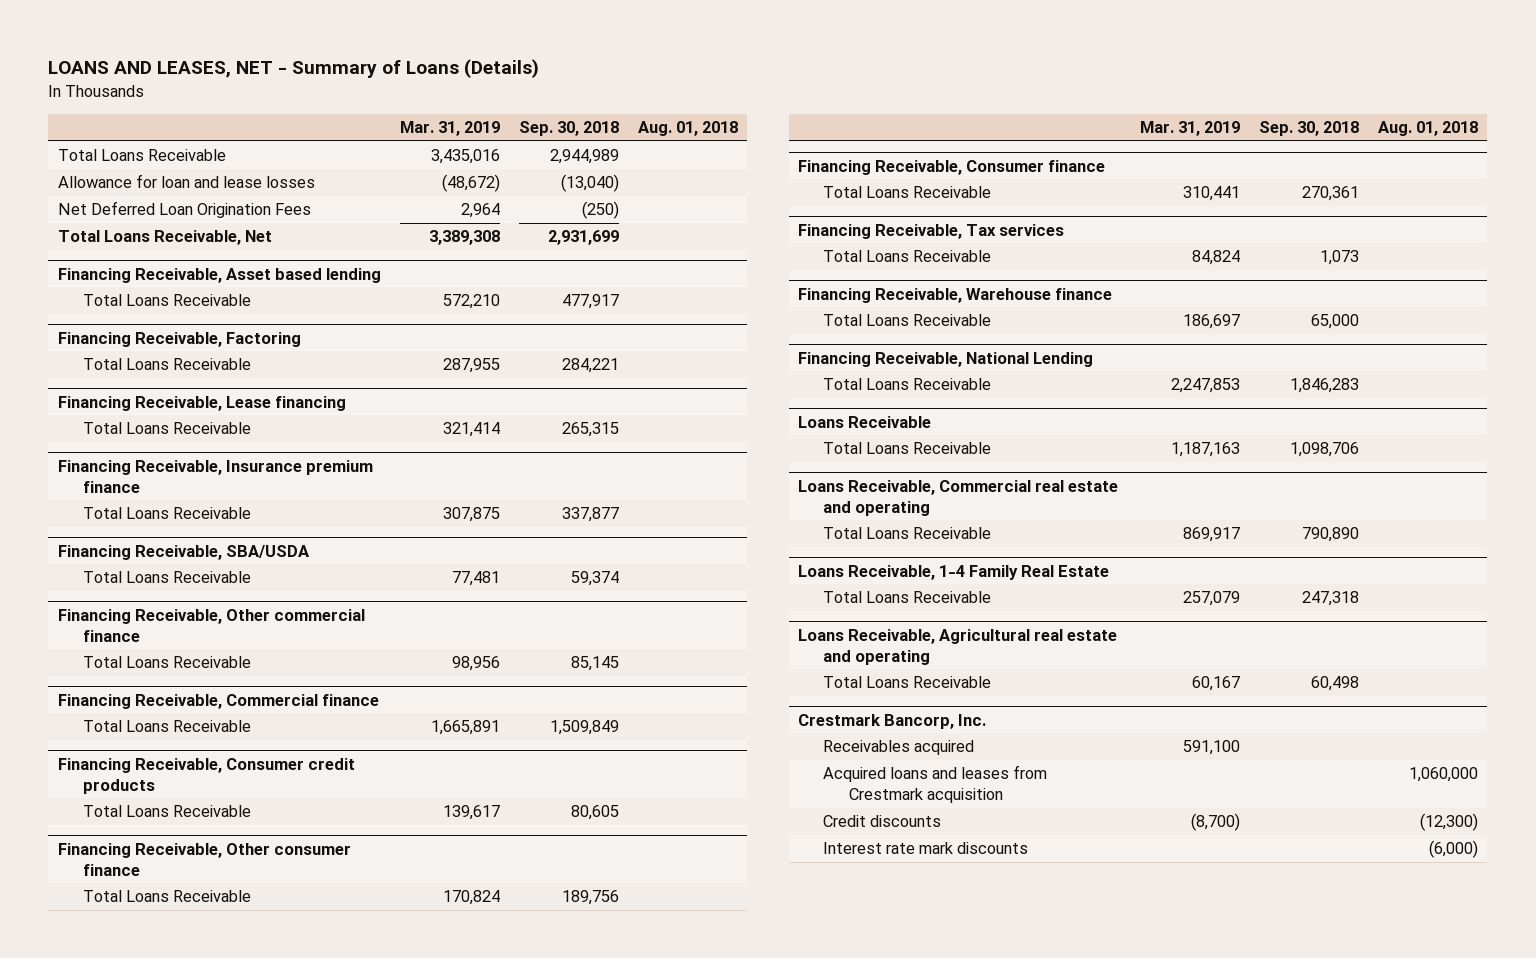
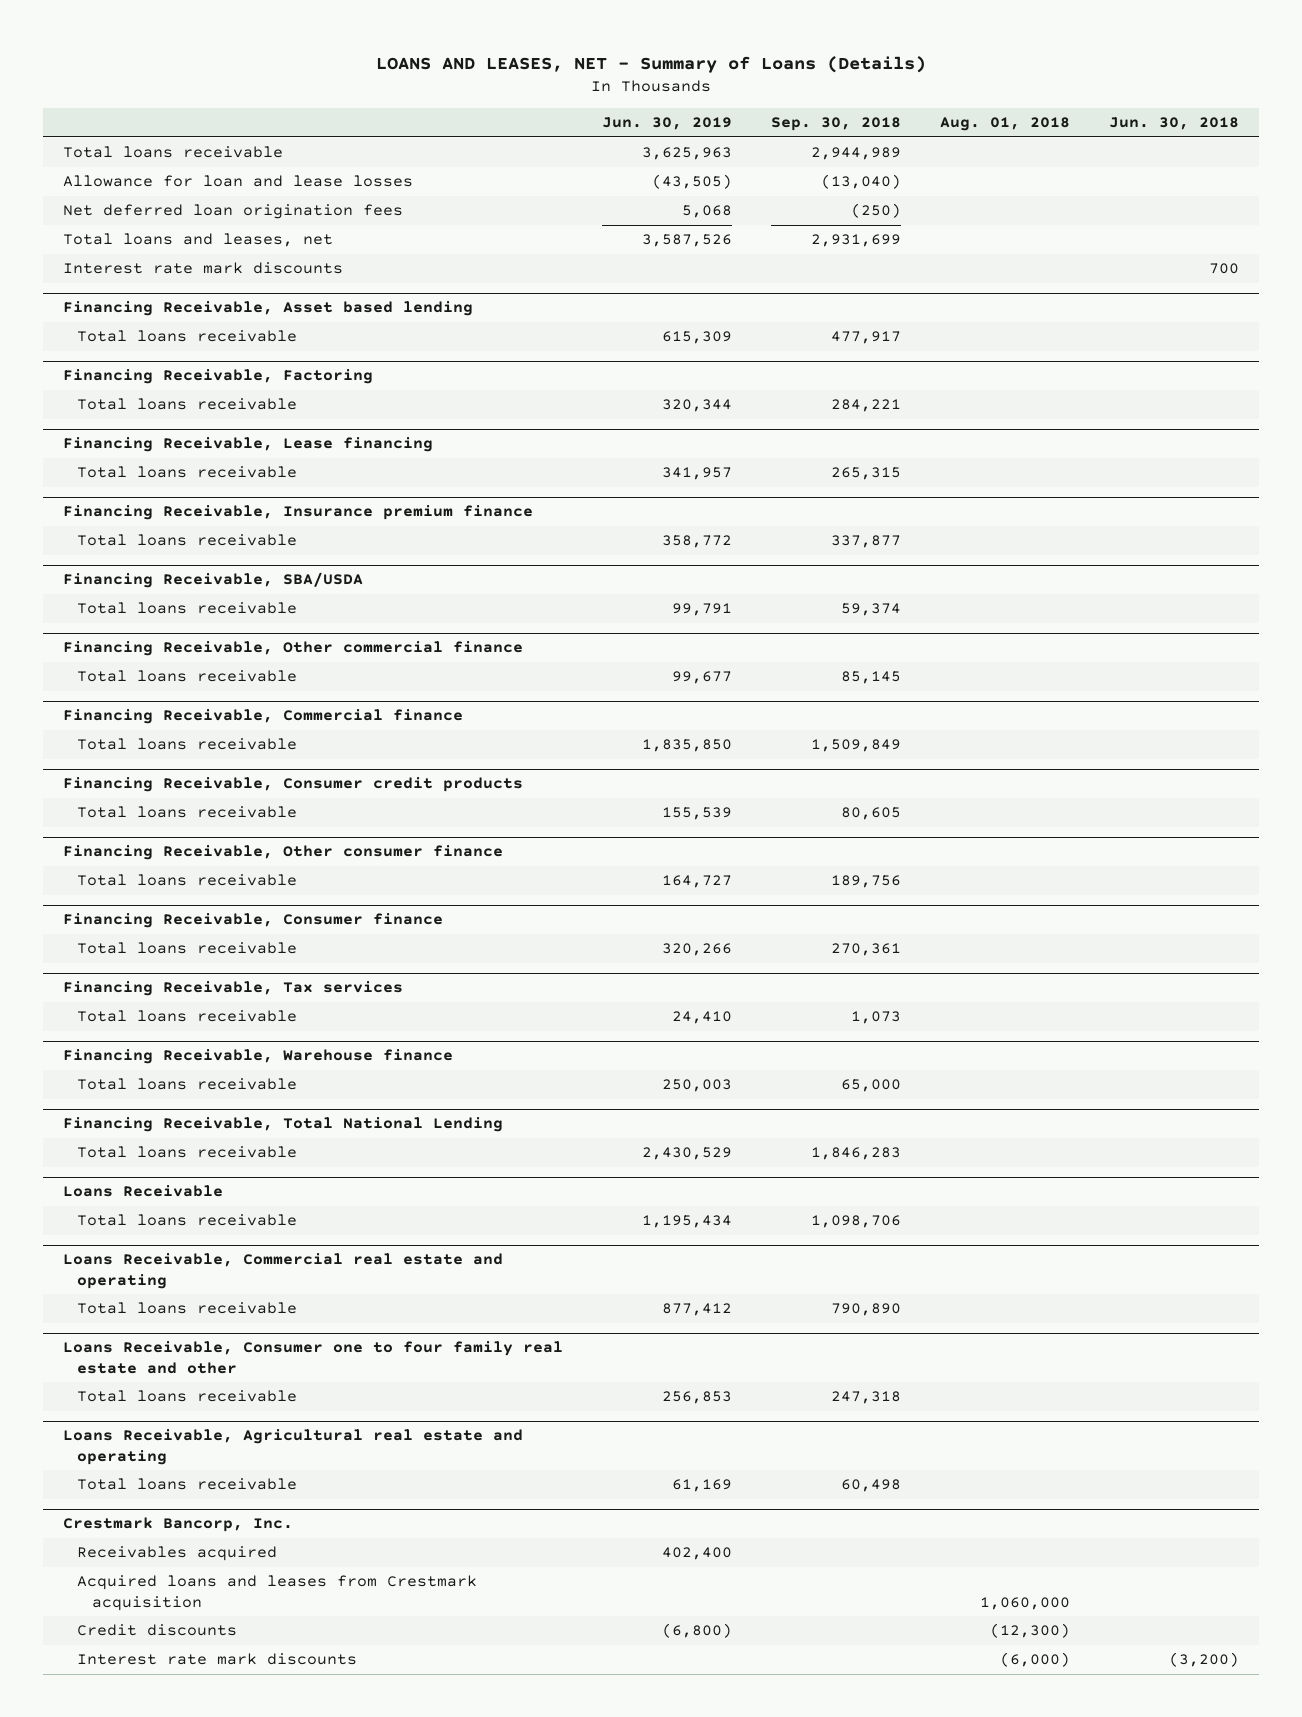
- | Mar. 31, 2019 | Sep. 30, 2018 | Aug. 01, 2018
+ | Jun. 30, 2019 | Sep. 30, 2018 | Aug. 01, 2018 | Jun. 30, 2018
- Total Loans Receivable | 3,435,016 | 2,944,989 |
+ Total loans receivable | 3,625,963 | 2,944,989 | |
- Net Deferred Loan Origination Fees | 2,964 | (250) |
- Total Loans Receivable, Net | 3,389,308 | 2,931,699 |
+ Net deferred loan origination fees | 5,068 | (250) | |
+ Total loans and leases, net | 3,587,526 | 2,931,699 | |
+ Interest rate mark discounts | | | | 700
@ Financing Receivable, Asset based lending
- Total Loans Receivable | 572,210 | 477,917 |
+ Total loans receivable | 615,309 | 477,917 | |
@ Financing Receivable, Factoring
- Total Loans Receivable | 287,955 | 284,221 |
+ Total loans receivable | 320,344 | 284,221 | |
@ Financing Receivable, Lease financing
- Total Loans Receivable | 321,414 | 265,315 |
+ Total loans receivable | 341,957 | 265,315 | |
@ Financing Receivable, Insurance premium finance
- Total Loans Receivable | 307,875 | 337,877 |
+ Total loans receivable | 358,772 | 337,877 | |
@ Financing Receivable, SBA/USDA
- Total Loans Receivable | 77,481 | 59,374 |
+ Total loans receivable | 99,791 | 59,374 | |
@ Financing Receivable, Other commercial finance
- Total Loans Receivable | 98,956 | 85,145 |
+ Total loans receivable | 99,677 | 85,145 | |
@ Financing Receivable, Commercial finance
- Total Loans Receivable | 1,665,891 | 1,509,849 |
+ Total loans receivable | 1,835,850 | 1,509,849 | |
@ Financing Receivable, Consumer credit products
- Total Loans Receivable | 139,617 | 80,605 |
+ Total loans receivable | 155,539 | 80,605 | |
@ Financing Receivable, Other consumer finance
- Total Loans Receivable | 170,824 | 189,756 |
+ Total loans receivable | 164,727 | 189,756 | |
@ Financing Receivable, Consumer finance
- Total Loans Receivable | 310,441 | 270,361 |
+ Total loans receivable | 320,266 | 270,361 | |
@ Financing Receivable, Tax services
- Total Loans Receivable | 84,824 | 1,073 |
+ Total loans receivable | 24,410 | 1,073 | |
@ Financing Receivable, Warehouse finance
- Total Loans Receivable | 186,697 | 65,000 |
- Financing Receivable, National Lending
- Total Loans Receivable | 2,247,853 | 1,846,283 |
@ Financing Receivable, Warehouse finance
+ Total loans receivable | 250,003 | 65,000 | |
+ Financing Receivable, Total National Lending
+ Total loans receivable | 2,430,529 | 1,846,283 | |
@ Loans Receivable
- Total Loans Receivable | 1,187,163 | 1,098,706 |
+ Total loans receivable | 1,195,434 | 1,098,706 | |
@ Loans Receivable, Commercial real estate and operating
- Total Loans Receivable | 869,917 | 790,890 |
- Loans Receivable, 1-4 Family Real Estate
- Total Loans Receivable | 257,079 | 247,318 |
@ Loans Receivable, Commercial real estate and operating
+ Total loans receivable | 877,412 | 790,890 | |
+ Loans Receivable, Consumer one to four family real estate and other
+ Total loans receivable | 256,853 | 247,318 | |
@ Loans Receivable, Agricultural real estate and operating
- Total Loans Receivable | 60,167 | 60,498 |
+ Total loans receivable | 61,169 | 60,498 | |

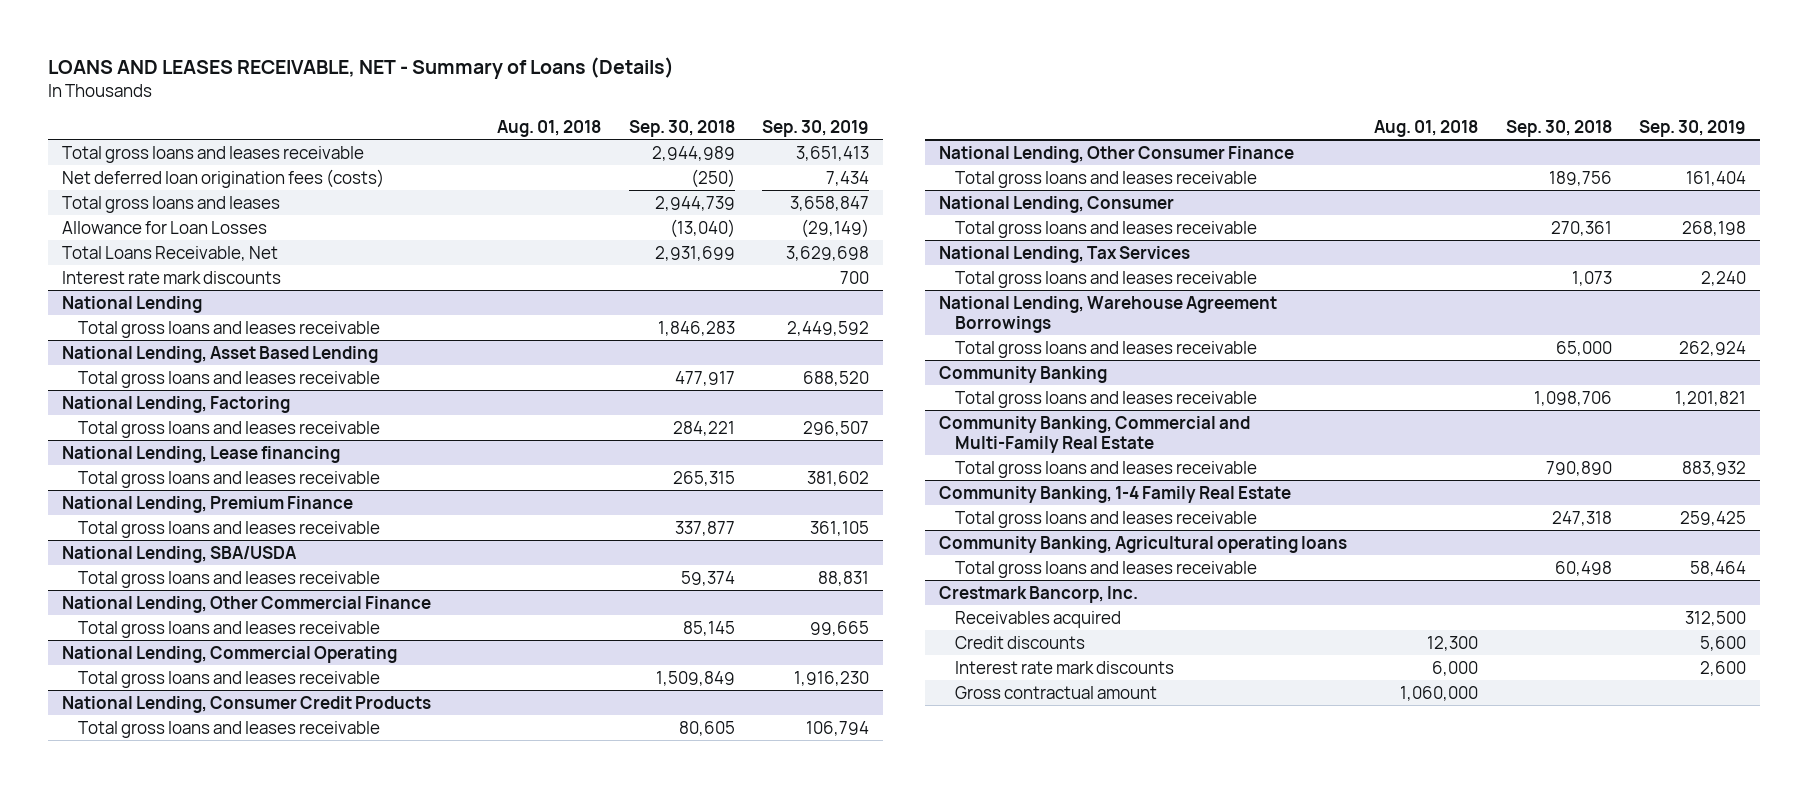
- LOANS AND LEASES, NET - Summary of Loans (Details)
+ LOANS AND LEASES RECEIVABLE, NET - Summary of Loans (Details)
- | Jun. 30, 2019 | Sep. 30, 2018 | Aug. 01, 2018 | Jun. 30, 2018
+ | Aug. 01, 2018 | Sep. 30, 2018 | Sep. 30, 2019
- Total loans receivable | 3,625,963 | 2,944,989 | |
- Allowance for loan and lease losses | (43,505) | (13,040) | |
- Net deferred loan origination fees | 5,068 | (250) | |
- Total loans and leases, net | 3,587,526 | 2,931,699 | |
+ Total gross loans and leases receivable | | 2,944,989 | 3,651,413
+ Net deferred loan origination fees (costs) | | (250) | 7,434
+ Total gross loans and leases | | 2,944,739 | 3,658,847
+ Allowance for Loan Losses | | (13,040) | (29,149)
+ Total Loans Receivable, Net | | 2,931,699 | 3,629,698
- Financing Receivable, Asset based lending
- Total loans receivable | 615,309 | 477,917 | |
- Financing Receivable, Factoring
- Total loans receivable | 320,344 | 284,221 | |
- Financing Receivable, Lease financing
- Total loans receivable | 341,957 | 265,315 | |
- Financing Receivable, Insurance premium finance
- Total loans receivable | 358,772 | 337,877 | |
- Financing Receivable, SBA/USDA
- Total loans receivable | 99,791 | 59,374 | |
- Financing Receivable, Other commercial finance
- Total loans receivable | 99,677 | 85,145 | |
- Financing Receivable, Commercial finance
- Total loans receivable | 1,835,850 | 1,509,849 | |
- Financing Receivable, Consumer credit products
- Total loans receivable | 155,539 | 80,605 | |
- Financing Receivable, Other consumer finance
- Total loans receivable | 164,727 | 189,756 | |
- Financing Receivable, Consumer finance
- Total loans receivable | 320,266 | 270,361 | |
- Financing Receivable, Tax services
- Total loans receivable | 24,410 | 1,073 | |
- Financing Receivable, Warehouse finance
- Total loans receivable | 250,003 | 65,000 | |
- Financing Receivable, Total National Lending
- Total loans receivable | 2,430,529 | 1,846,283 | |
- Loans Receivable
- Total loans receivable | 1,195,434 | 1,098,706 | |
- Loans Receivable, Commercial real estate and operating
- Total loans receivable | 877,412 | 790,890 | |
- Loans Receivable, Consumer one to four family real estate and other
- Total loans receivable | 256,853 | 247,318 | |
- Loans Receivable, Agricultural real estate and operating
- Total loans receivable | 61,169 | 60,498 | |
+ National Lending
+ Total gross loans and leases receivable | | 1,846,283 | 2,449,592
+ National Lending, Asset Based Lending
+ Total gross loans and leases receivable | | 477,917 | 688,520
+ National Lending, Factoring
+ Total gross loans and leases receivable | | 284,221 | 296,507
+ National Lending, Lease financing
+ Total gross loans and leases receivable | | 265,315 | 381,602
+ National Lending, Premium Finance
+ Total gross loans and leases receivable | | 337,877 | 361,105
+ National Lending, SBA/USDA
+ Total gross loans and leases receivable | | 59,374 | 88,831
+ National Lending, Other Commercial Finance
+ Total gross loans and leases receivable | | 85,145 | 99,665
+ National Lending, Commercial Operating
+ Total gross loans and leases receivable | | 1,509,849 | 1,916,230
+ National Lending, Consumer Credit Products
+ Total gross loans and leases receivable | | 80,605 | 106,794
+ National Lending, Other Consumer Finance
+ Total gross loans and leases receivable | | 189,756 | 161,404
+ National Lending, Consumer
+ Total gross loans and leases receivable | | 270,361 | 268,198
+ National Lending, Tax Services
+ Total gross loans and leases receivable | | 1,073 | 2,240
+ National Lending, Warehouse Agreement Borrowings
+ Total gross loans and leases receivable | | 65,000 | 262,924
+ Community Banking
+ Total gross loans and leases receivable | | 1,098,706 | 1,201,821
+ Community Banking, Commercial and Multi-Family Real Estate
+ Total gross loans and leases receivable | | 790,890 | 883,932
+ Community Banking, 1-4 Family Real Estate
+ Total gross loans and leases receivable | | 247,318 | 259,425
+ Community Banking, Agricultural operating loans
+ Total gross loans and leases receivable | | 60,498 | 58,464
@ Crestmark Bancorp, Inc.
- Acquired loans and leases from Crestmark acquisition | | | 1,060,000 |
- Credit discounts | (6,800) | | (12,300) |
- Interest rate mark discounts | | | (6,000) | (3,200)
+ Credit discounts | 12,300 | | 5,600
+ Interest rate mark discounts | 6,000 | | 2,600
+ Gross contractual amount | 1,060,000 | |

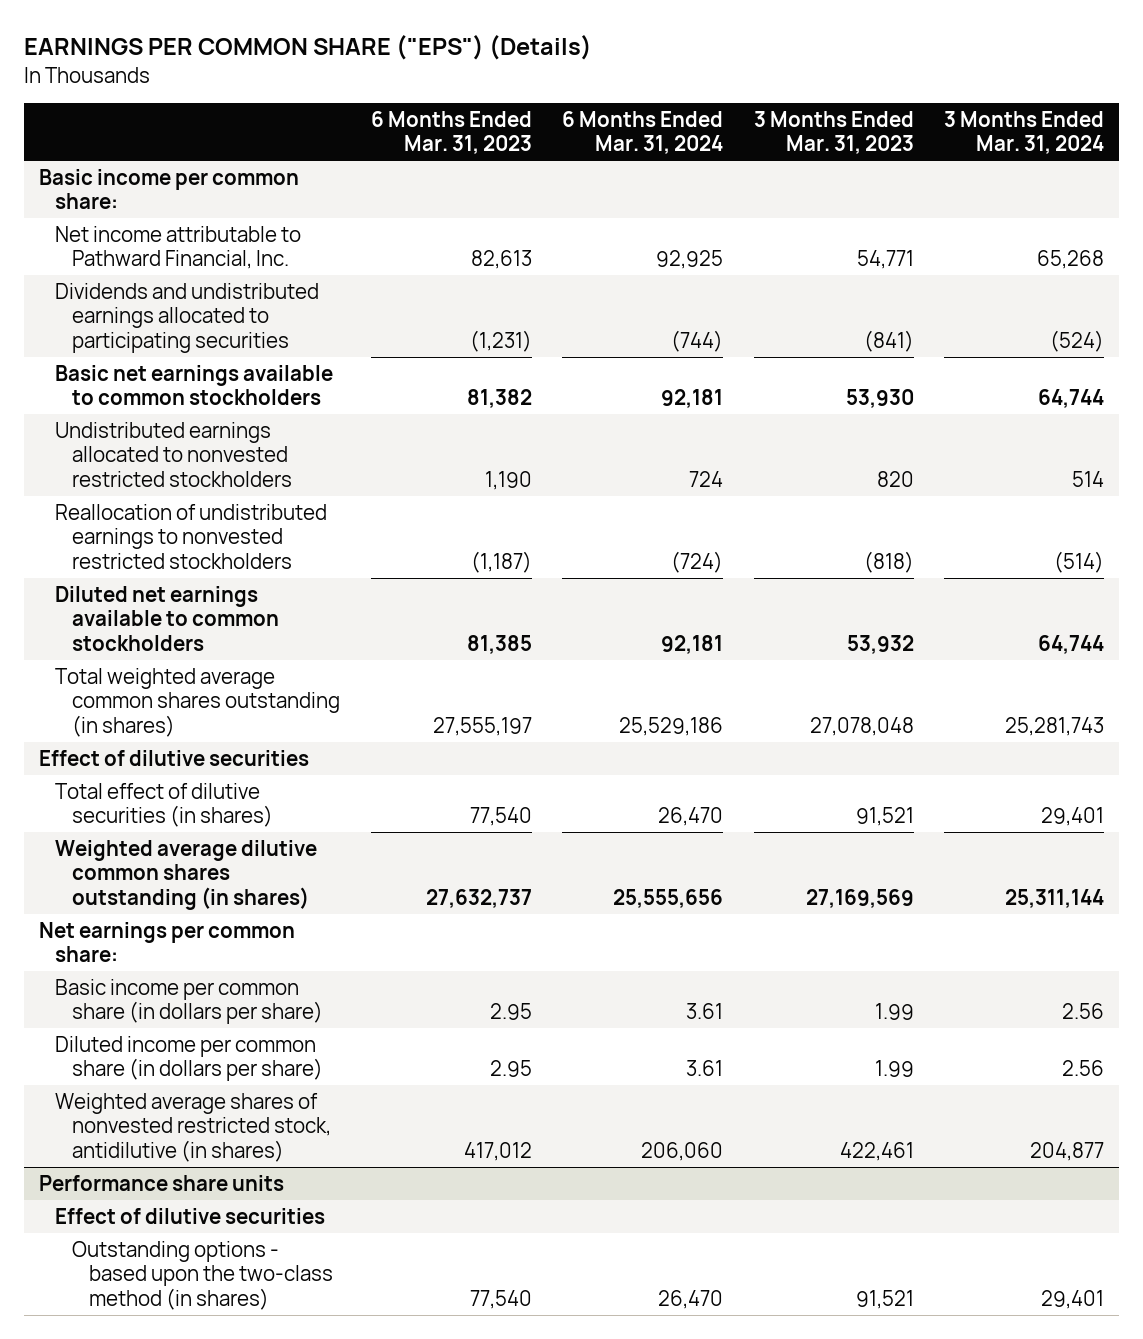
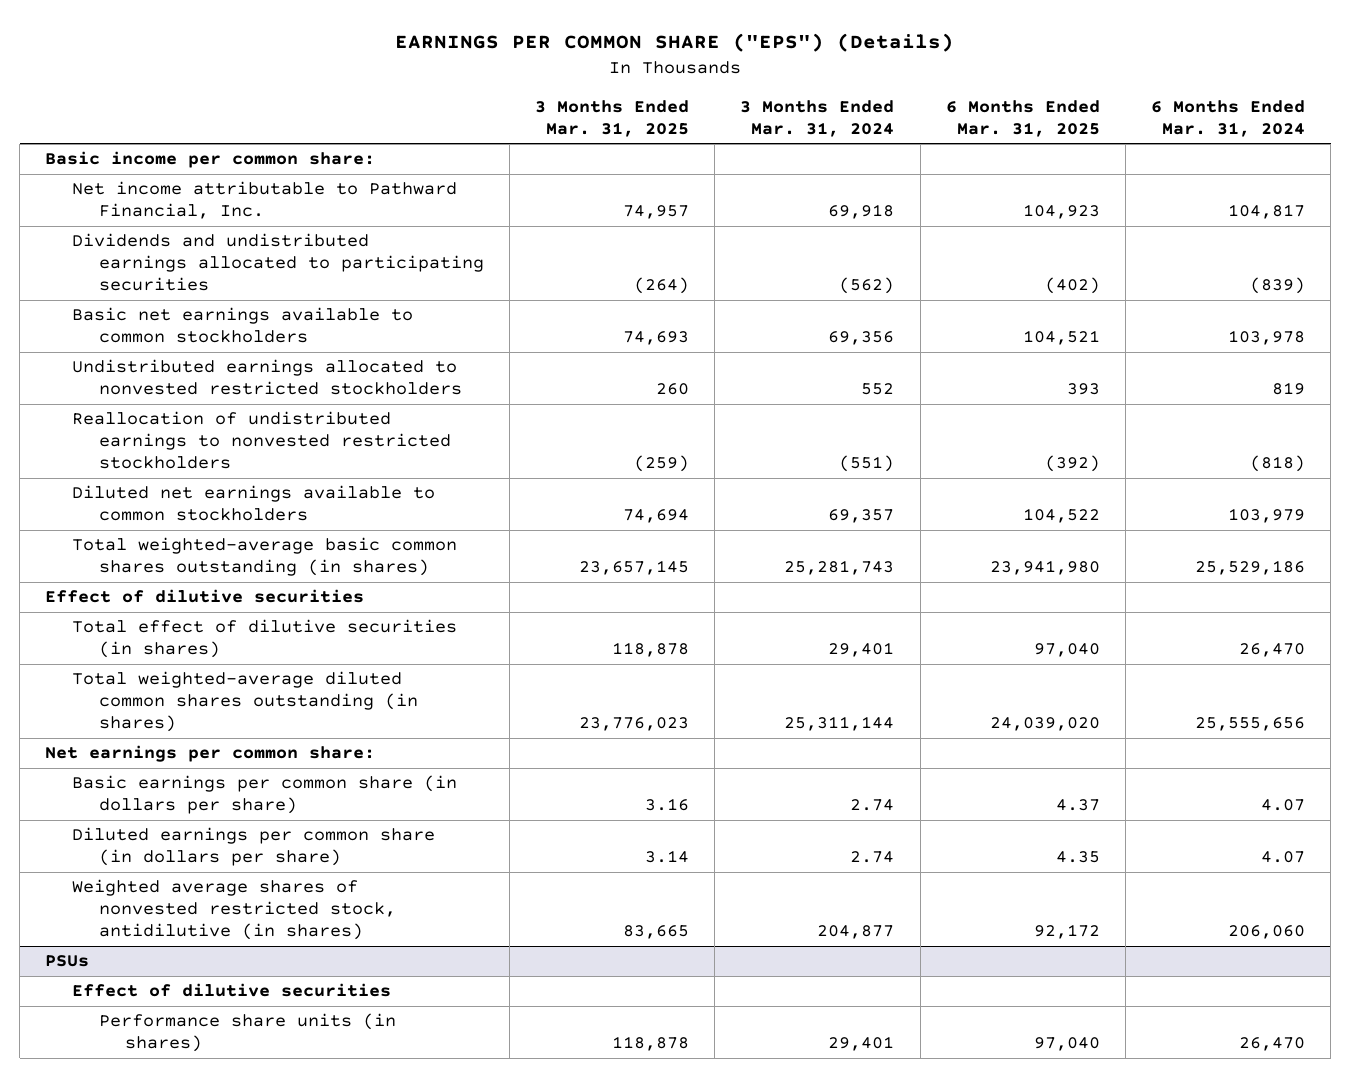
- | 6 Months Ended Mar. 31, 2023 | 6 Months Ended Mar. 31, 2024 | 3 Months Ended Mar. 31, 2023 | 3 Months Ended Mar. 31, 2024
+ | 3 Months Ended Mar. 31, 2025 | 3 Months Ended Mar. 31, 2024 | 6 Months Ended Mar. 31, 2025 | 6 Months Ended Mar. 31, 2024
- Net income attributable to Pathward Financial, Inc. | 82,613 | 92,925 | 54,771 | 65,268
- Dividends and undistributed earnings allocated to participating securities | (1,231) | (744) | (841) | (524)
- Basic net earnings available to common stockholders | 81,382 | 92,181 | 53,930 | 64,744
- Undistributed earnings allocated to nonvested restricted stockholders | 1,190 | 724 | 820 | 514
- Reallocation of undistributed earnings to nonvested restricted stockholders | (1,187) | (724) | (818) | (514)
- Diluted net earnings available to common stockholders | 81,385 | 92,181 | 53,932 | 64,744
- Total weighted average common shares outstanding (in shares) | 27,555,197 | 25,529,186 | 27,078,048 | 25,281,743
+ Net income attributable to Pathward Financial, Inc. | 74,957 | 69,918 | 104,923 | 104,817
+ Dividends and undistributed earnings allocated to participating securities | (264) | (562) | (402) | (839)
+ Basic net earnings available to common stockholders | 74,693 | 69,356 | 104,521 | 103,978
+ Undistributed earnings allocated to nonvested restricted stockholders | 260 | 552 | 393 | 819
+ Reallocation of undistributed earnings to nonvested restricted stockholders | (259) | (551) | (392) | (818)
+ Diluted net earnings available to common stockholders | 74,694 | 69,357 | 104,522 | 103,979
+ Total weighted-average basic common shares outstanding (in shares) | 23,657,145 | 25,281,743 | 23,941,980 | 25,529,186
- Weighted average dilutive common shares outstanding (in shares) | 27,632,737 | 25,555,656 | 27,169,569 | 25,311,144
+ Total weighted-average diluted common shares outstanding (in shares) | 23,776,023 | 25,311,144 | 24,039,020 | 25,555,656
- Basic income per common share (in dollars per share) | 2.95 | 3.61 | 1.99 | 2.56
- Diluted income per common share (in dollars per share) | 2.95 | 3.61 | 1.99 | 2.56
+ Basic earnings per common share (in dollars per share) | 3.16 | 2.74 | 4.37 | 4.07
+ Diluted earnings per common share (in dollars per share) | 3.14 | 2.74 | 4.35 | 4.07
- Performance share units
+ PSUs
- Outstanding options - based upon the two-class method (in shares) | 77,540 | 26,470 | 91,521 | 29,401
+ Performance share units (in shares) | 118,878 | 29,401 | 97,040 | 26,470

